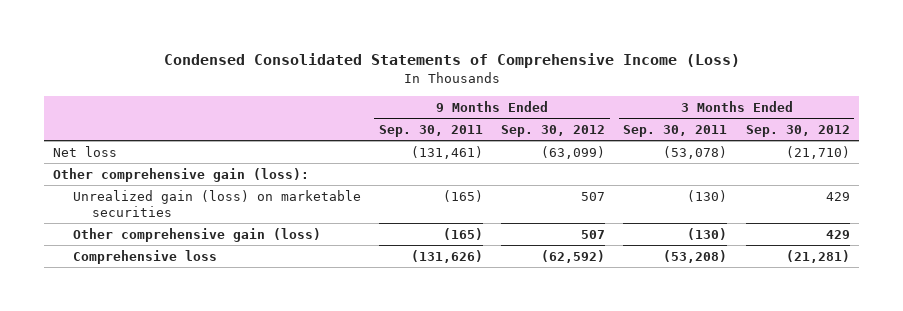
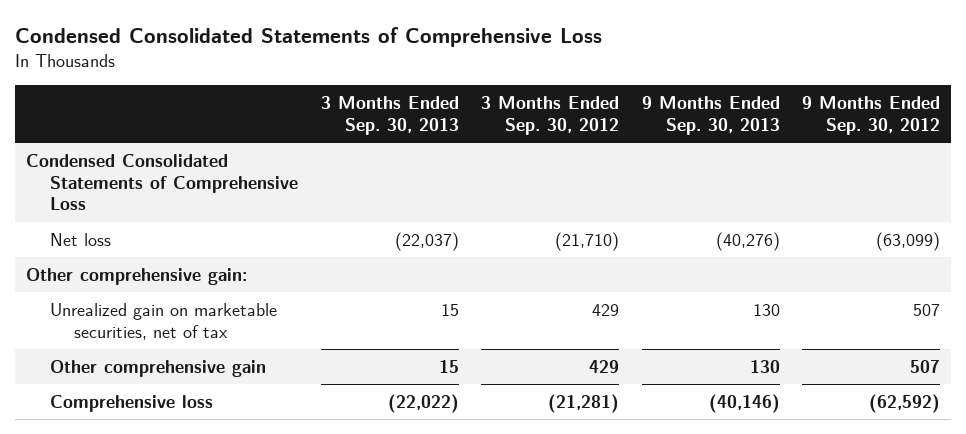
- Condensed Consolidated Statements of Comprehensive Income (Loss)
+ Condensed Consolidated Statements of Comprehensive Loss
- | 9 Months Ended Sep. 30, 2011 | 9 Months Ended Sep. 30, 2012 | 3 Months Ended Sep. 30, 2011 | 3 Months Ended Sep. 30, 2012
+ | 3 Months Ended Sep. 30, 2013 | 3 Months Ended Sep. 30, 2012 | 9 Months Ended Sep. 30, 2013 | 9 Months Ended Sep. 30, 2012
+ Condensed Consolidated Statements of Comprehensive Loss
- Other comprehensive gain (loss):
- Unrealized gain (loss) on marketable securities | (165) | 507 | (130) | 429
- Other comprehensive gain (loss) | (165) | 507 | (130) | 429
+ Other comprehensive gain:
+ Unrealized gain on marketable securities, net of tax | 15 | 429 | 130 | 507
+ Other comprehensive gain | 15 | 429 | 130 | 507

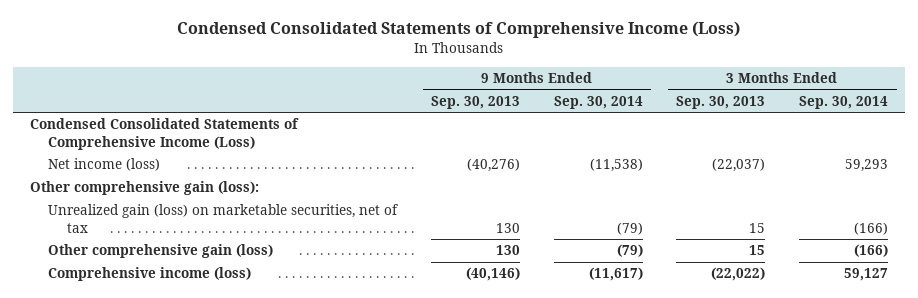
- Condensed Consolidated Statements of Comprehensive Loss
+ Condensed Consolidated Statements of Comprehensive Income (Loss)
- | 3 Months Ended Sep. 30, 2013 | 3 Months Ended Sep. 30, 2012 | 9 Months Ended Sep. 30, 2013 | 9 Months Ended Sep. 30, 2012
+ | 9 Months Ended Sep. 30, 2013 | 9 Months Ended Sep. 30, 2014 | 3 Months Ended Sep. 30, 2013 | 3 Months Ended Sep. 30, 2014
- Condensed Consolidated Statements of Comprehensive Loss
- Net loss | (22,037) | (21,710) | (40,276) | (63,099)
- Other comprehensive gain:
- Unrealized gain on marketable securities, net of tax | 15 | 429 | 130 | 507
- Other comprehensive gain | 15 | 429 | 130 | 507
- Comprehensive loss | (22,022) | (21,281) | (40,146) | (62,592)
+ Condensed Consolidated Statements of Comprehensive Income (Loss)
+ Net income (loss) | (40,276) | (11,538) | (22,037) | 59,293
+ Other comprehensive gain (loss):
+ Unrealized gain (loss) on marketable securities, net of tax | 130 | (79) | 15 | (166)
+ Other comprehensive gain (loss) | 130 | (79) | 15 | (166)
+ Comprehensive income (loss) | (40,146) | (11,617) | (22,022) | 59,127

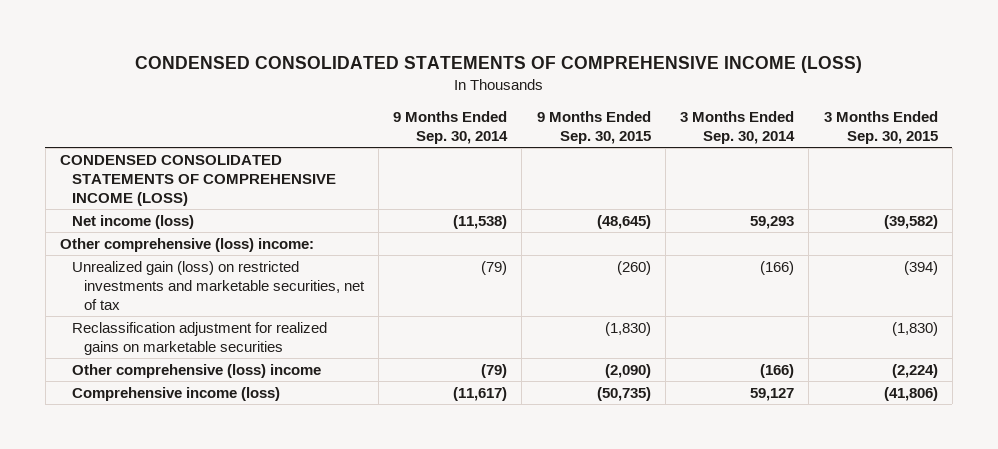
- Condensed Consolidated Statements of Comprehensive Income (Loss)
+ CONDENSED CONSOLIDATED STATEMENTS OF COMPREHENSIVE INCOME (LOSS)
- | 9 Months Ended Sep. 30, 2013 | 9 Months Ended Sep. 30, 2014 | 3 Months Ended Sep. 30, 2013 | 3 Months Ended Sep. 30, 2014
+ | 9 Months Ended Sep. 30, 2014 | 9 Months Ended Sep. 30, 2015 | 3 Months Ended Sep. 30, 2014 | 3 Months Ended Sep. 30, 2015
- Condensed Consolidated Statements of Comprehensive Income (Loss)
+ CONDENSED CONSOLIDATED STATEMENTS OF COMPREHENSIVE INCOME (LOSS)
- Other comprehensive gain (loss):
- Unrealized gain (loss) on marketable securities, net of tax | 130 | (79) | 15 | (166)
- Other comprehensive gain (loss) | 130 | (79) | 15 | (166)
+ Other comprehensive (loss) income:
+ Unrealized gain (loss) on restricted investments and marketable securities, net of tax | (79) | (260) | (166) | (394)
+ Reclassification adjustment for realized gains on marketable securities | | (1,830) | | (1,830)
+ Other comprehensive (loss) income | (79) | (2,090) | (166) | (2,224)

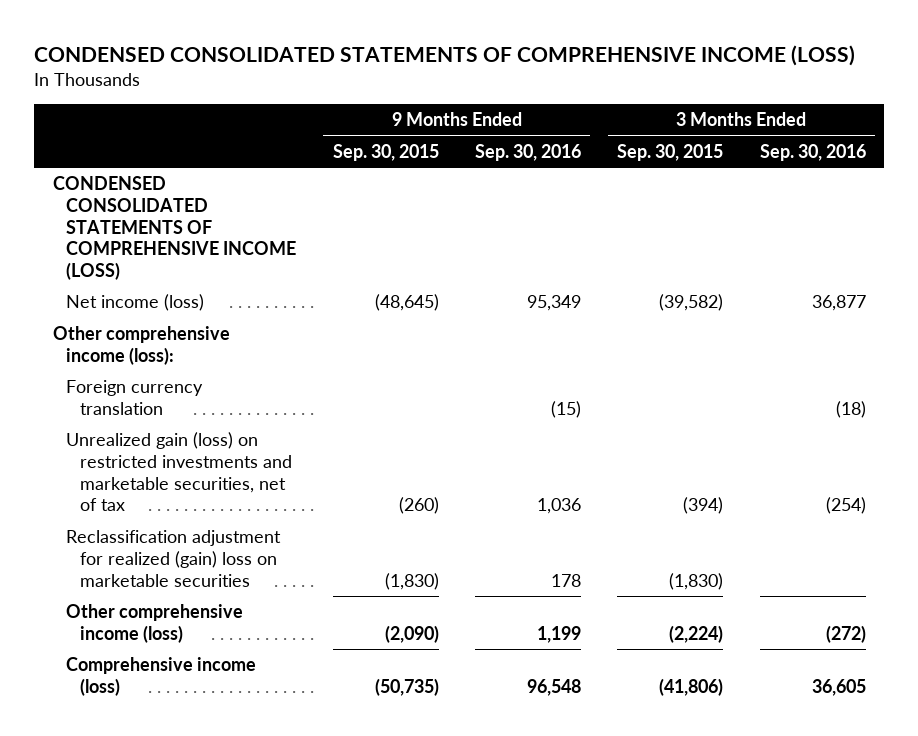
- | 9 Months Ended Sep. 30, 2014 | 9 Months Ended Sep. 30, 2015 | 3 Months Ended Sep. 30, 2014 | 3 Months Ended Sep. 30, 2015
+ | 9 Months Ended Sep. 30, 2015 | 9 Months Ended Sep. 30, 2016 | 3 Months Ended Sep. 30, 2015 | 3 Months Ended Sep. 30, 2016
- Other comprehensive (loss) income:
+ Other comprehensive income (loss):
+ Foreign currency translation | | (15) | | (18)
- Reclassification adjustment for realized gains on marketable securities | | (1,830) | | (1,830)
- Other comprehensive (loss) income | (79) | (2,090) | (166) | (2,224)
+ Reclassification adjustment for realized (gain) loss on marketable securities | (1,830) | 178 | (1,830) |
+ Other comprehensive income (loss) | (2,090) | 1,199 | (2,224) | (272)

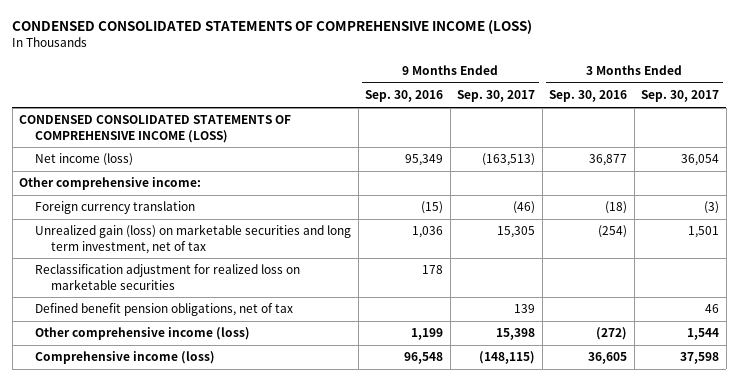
- | 9 Months Ended Sep. 30, 2015 | 9 Months Ended Sep. 30, 2016 | 3 Months Ended Sep. 30, 2015 | 3 Months Ended Sep. 30, 2016
+ | 9 Months Ended Sep. 30, 2016 | 9 Months Ended Sep. 30, 2017 | 3 Months Ended Sep. 30, 2016 | 3 Months Ended Sep. 30, 2017
- Other comprehensive income (loss):
+ Other comprehensive income:
- Unrealized gain (loss) on restricted investments and marketable securities, net of tax | (260) | 1,036 | (394) | (254)
- Reclassification adjustment for realized (gain) loss on marketable securities | (1,830) | 178 | (1,830) |
+ Unrealized gain (loss) on marketable securities and long term investment, net of tax | 1,036 | 15,305 | (254) | 1,501
+ Reclassification adjustment for realized loss on marketable securities | 178 | | |
+ Defined benefit pension obligations, net of tax | | 139 | | 46

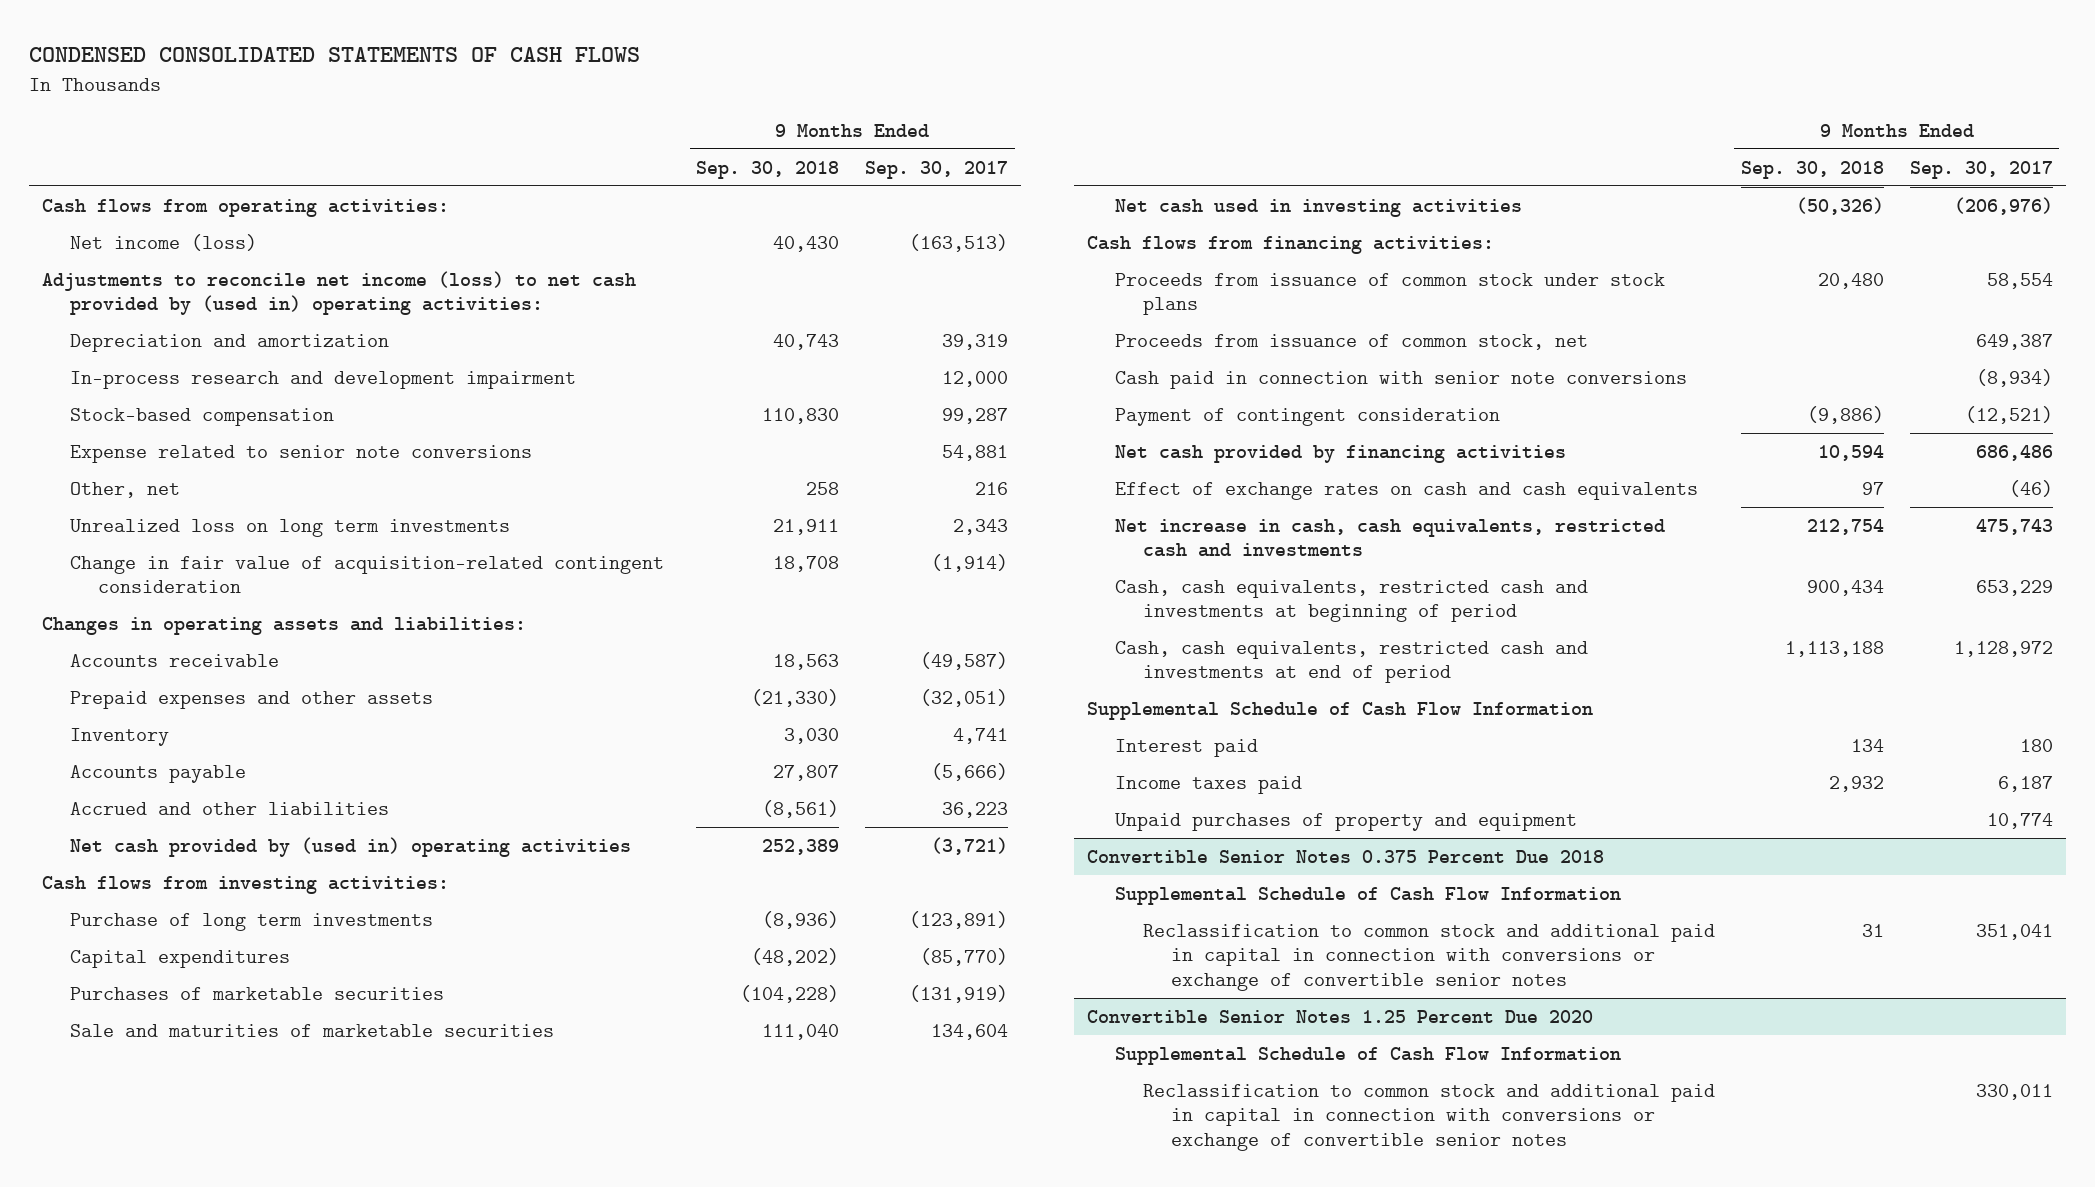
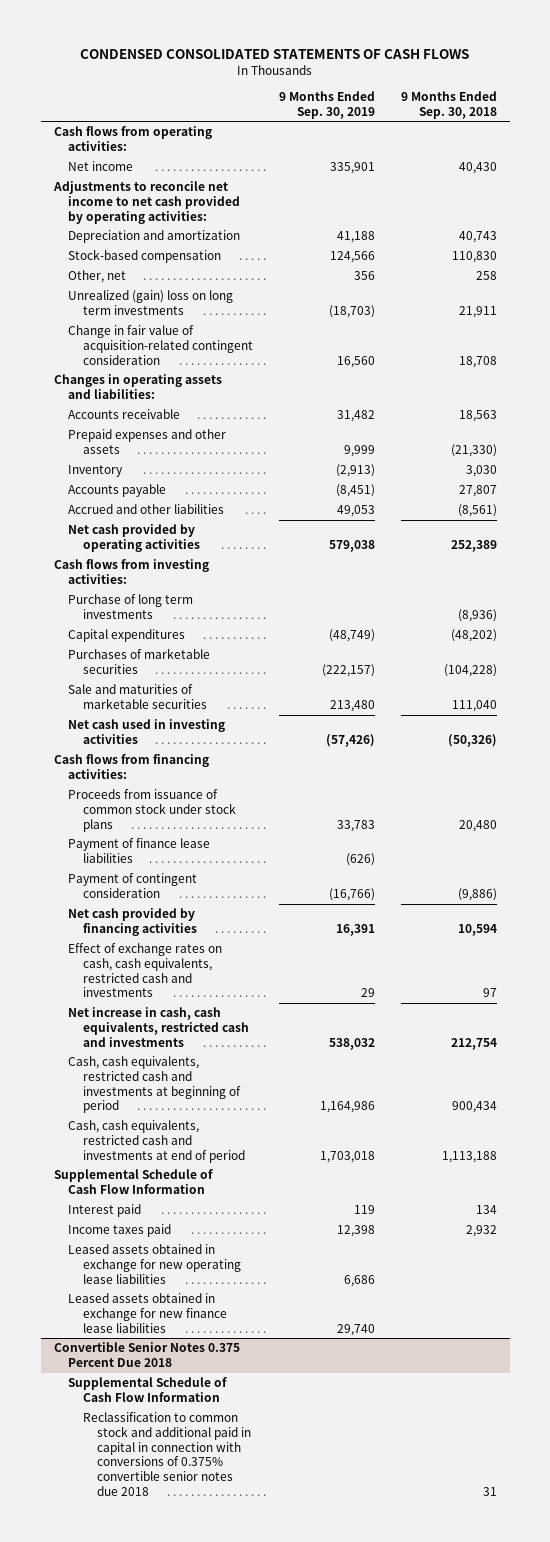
- | 9 Months Ended Sep. 30, 2018 | 9 Months Ended Sep. 30, 2017
+ | 9 Months Ended Sep. 30, 2019 | 9 Months Ended Sep. 30, 2018
- Net income (loss) | 40,430 | (163,513)
- Adjustments to reconcile net income (loss) to net cash provided by (used in) operating activities:
+ Net income | 335,901 | 40,430
+ Adjustments to reconcile net income to net cash provided by operating activities:
- In-process research and development impairment | | 12,000
- Expense related to senior note conversions | | 54,881
- Unrealized loss on long term investments | 21,911 | 2,343
+ Unrealized (gain) loss on long term investments | (18,703) | 21,911
- Net cash provided by (used in) operating activities | 252,389 | (3,721)
+ Net cash provided by operating activities | 579,038 | 252,389
- Proceeds from issuance of common stock, net | | 649,387
- Cash paid in connection with senior note conversions | | (8,934)
+ Payment of finance lease liabilities | (626) |
- Effect of exchange rates on cash and cash equivalents | 97 | (46)
+ Effect of exchange rates on cash, cash equivalents, restricted cash and investments | 29 | 97
- Unpaid purchases of property and equipment | | 10,774
+ Leased assets obtained in exchange for new operating lease liabilities | 6,686 |
+ Leased assets obtained in exchange for new finance lease liabilities | 29,740 |
@ Convertible Senior Notes 0.375 Percent Due 2018
- Reclassification to common stock and additional paid in capital in connection with conversions or exchange of convertible senior notes | 31 | 351,041
- Convertible Senior Notes 1.25 Percent Due 2020
- Supplemental Schedule of Cash Flow Information
- Reclassification to common stock and additional paid in capital in connection with conversions or exchange of convertible senior notes | | 330,011
@ Convertible Senior Notes 0.375 Percent Due 2018
+ Reclassification to common stock and additional paid in capital in connection with conversions of 0.375% convertible senior notes due 2018 | | 31

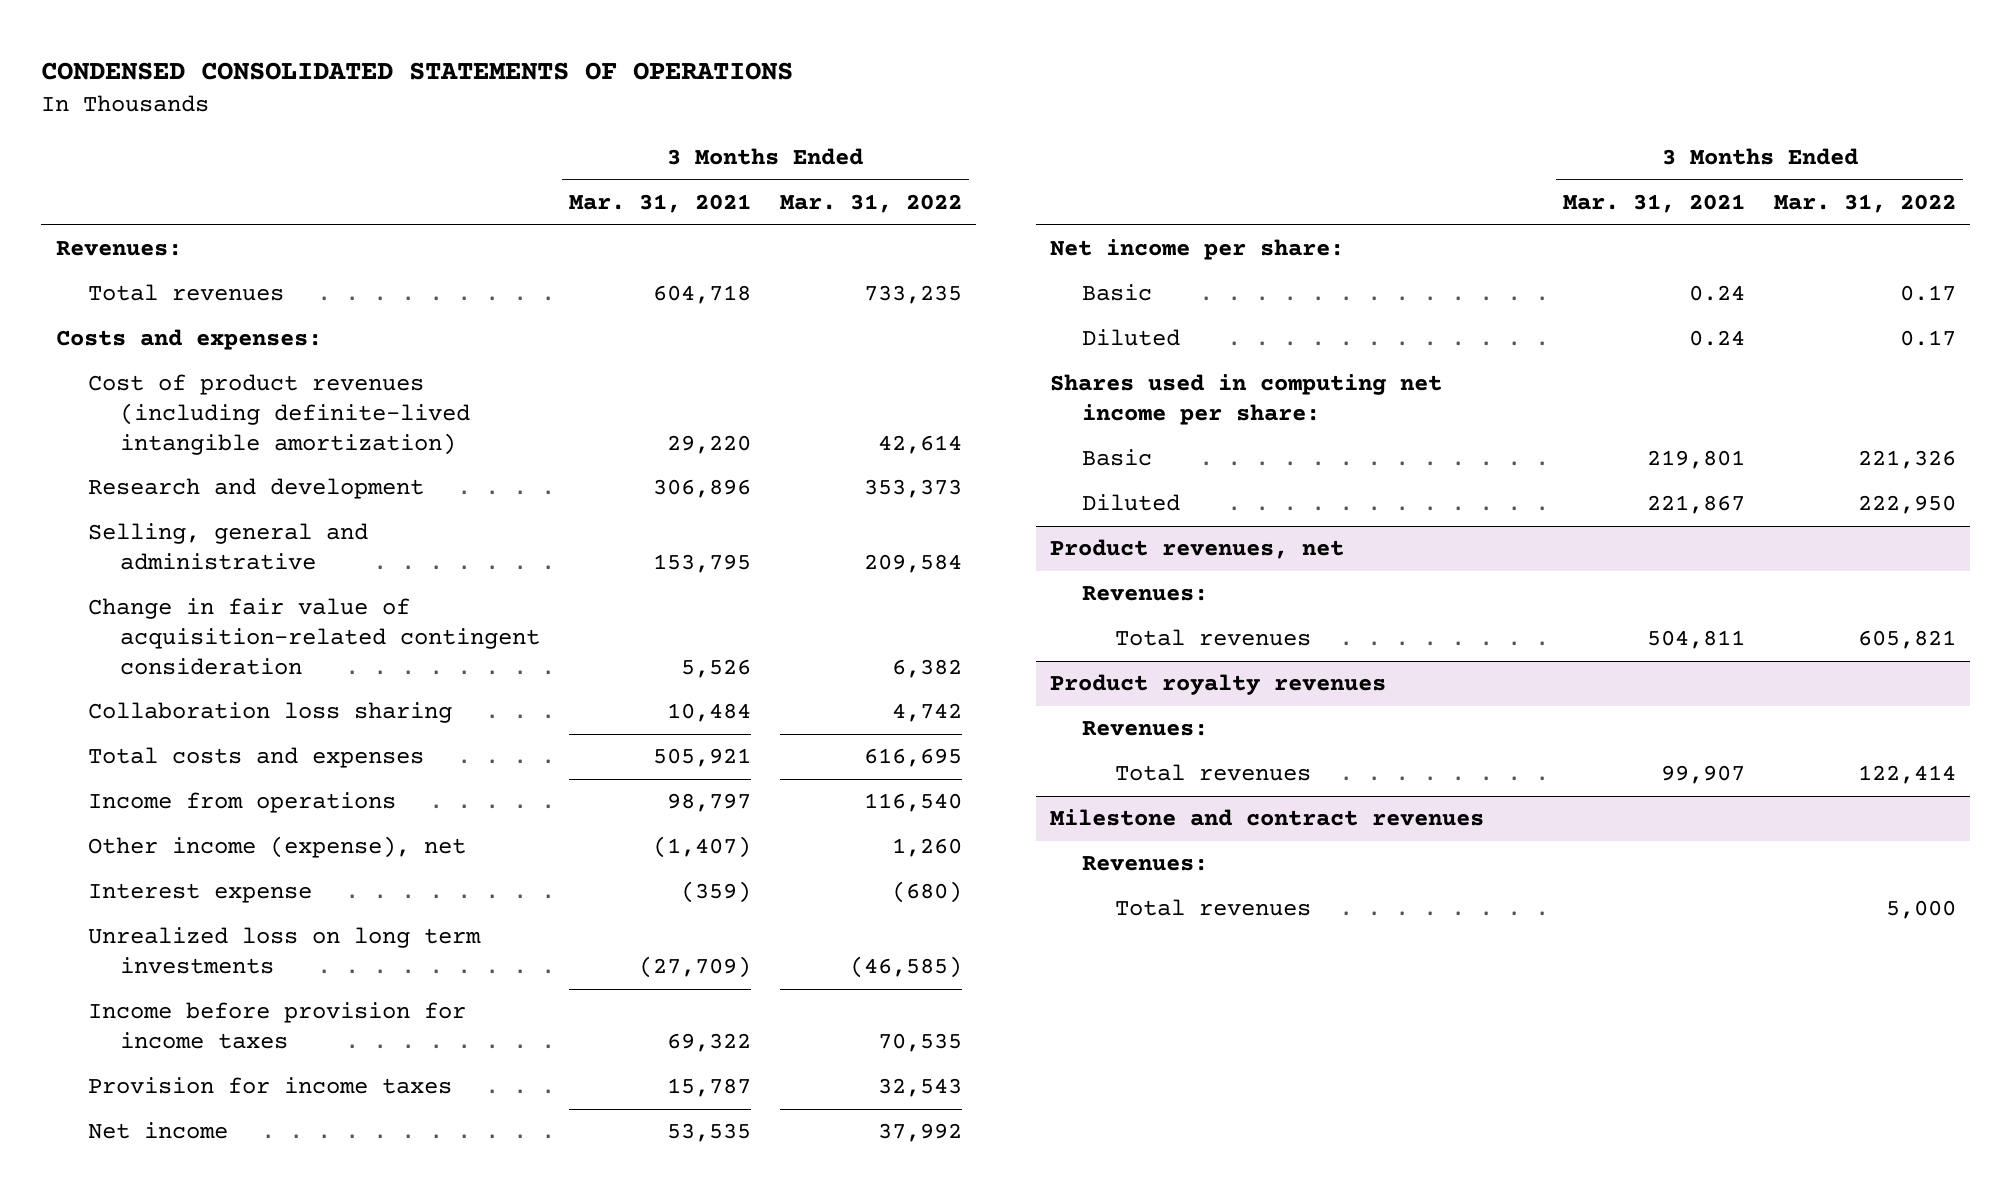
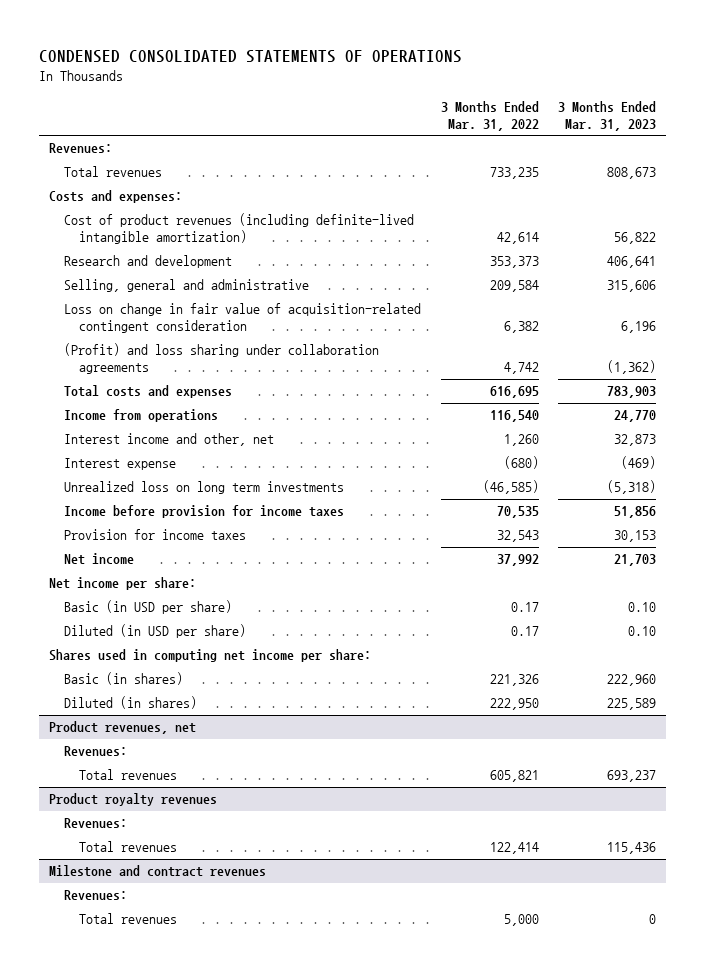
- | 3 Months Ended Mar. 31, 2021 | 3 Months Ended Mar. 31, 2022
+ | 3 Months Ended Mar. 31, 2022 | 3 Months Ended Mar. 31, 2023
- Change in fair value of acquisition-related contingent consideration | 5,526 | 6,382
- Collaboration loss sharing | 10,484 | 4,742
+ Loss on change in fair value of acquisition-related contingent consideration | 6,382 | 6,196
+ (Profit) and loss sharing under collaboration agreements | 4,742 | (1,362)
- Other income (expense), net | (1,407) | 1,260
+ Interest income and other, net | 1,260 | 32,873
- Basic | 0.24 | 0.17
- Diluted | 0.24 | 0.17
+ Basic (in USD per share) | 0.17 | 0.10
+ Diluted (in USD per share) | 0.17 | 0.10
- Basic | 219,801 | 221,326
- Diluted | 221,867 | 222,950
+ Basic (in shares) | 221,326 | 222,960
+ Diluted (in shares) | 222,950 | 225,589

